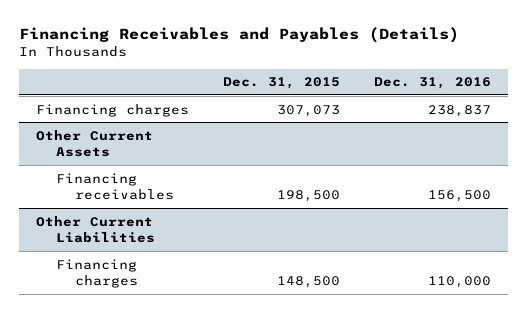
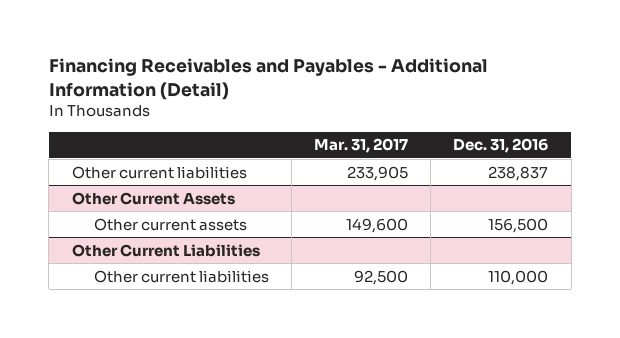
- Financing Receivables and Payables (Details)
+ Financing Receivables and Payables - Additional Information (Detail)
- | Dec. 31, 2015 | Dec. 31, 2016
+ | Mar. 31, 2017 | Dec. 31, 2016
- Financing charges | 307,073 | 238,837
+ Other current liabilities | 233,905 | 238,837
@ Other Current Assets
- Financing receivables | 198,500 | 156,500
+ Other current assets | 149,600 | 156,500
@ Other Current Liabilities
- Financing charges | 148,500 | 110,000
+ Other current liabilities | 92,500 | 110,000

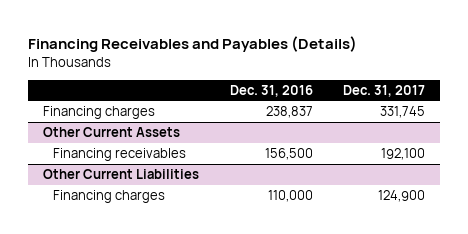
- Financing Receivables and Payables - Additional Information (Detail)
+ Financing Receivables and Payables (Details)
- | Mar. 31, 2017 | Dec. 31, 2016
+ | Dec. 31, 2016 | Dec. 31, 2017
- Other current liabilities | 233,905 | 238,837
+ Financing charges | 238,837 | 331,745
@ Other Current Assets
- Other current assets | 149,600 | 156,500
+ Financing receivables | 156,500 | 192,100
@ Other Current Liabilities
- Other current liabilities | 92,500 | 110,000
+ Financing charges | 110,000 | 124,900

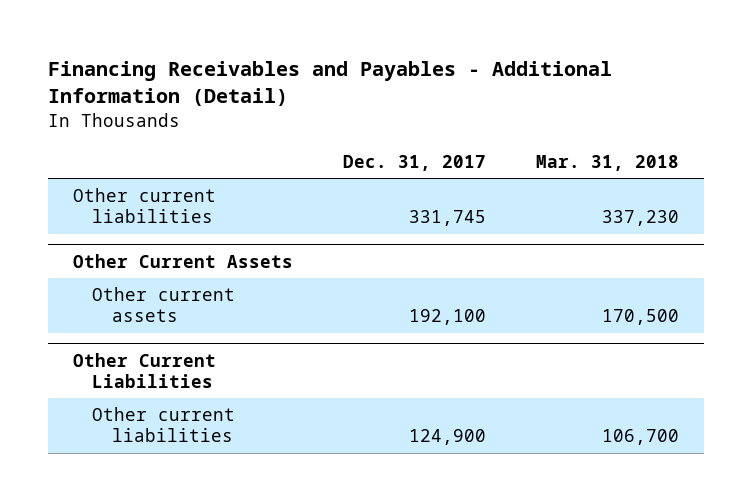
- Financing Receivables and Payables (Details)
+ Financing Receivables and Payables - Additional Information (Detail)
- | Dec. 31, 2016 | Dec. 31, 2017
+ | Dec. 31, 2017 | Mar. 31, 2018
- Financing charges | 238,837 | 331,745
+ Other current liabilities | 331,745 | 337,230
@ Other Current Assets
- Financing receivables | 156,500 | 192,100
+ Other current assets | 192,100 | 170,500
@ Other Current Liabilities
- Financing charges | 110,000 | 124,900
+ Other current liabilities | 124,900 | 106,700

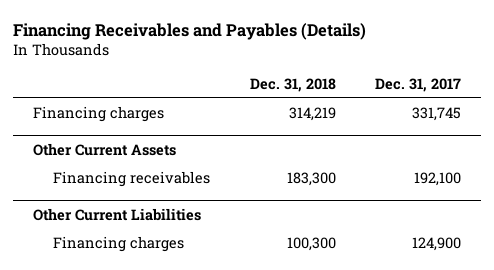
- Financing Receivables and Payables - Additional Information (Detail)
+ Financing Receivables and Payables (Details)
- | Dec. 31, 2017 | Mar. 31, 2018
+ | Dec. 31, 2018 | Dec. 31, 2017
- Other current liabilities | 331,745 | 337,230
+ Financing charges | 314,219 | 331,745
@ Other Current Assets
- Other current assets | 192,100 | 170,500
+ Financing receivables | 183,300 | 192,100
@ Other Current Liabilities
- Other current liabilities | 124,900 | 106,700
+ Financing charges | 100,300 | 124,900

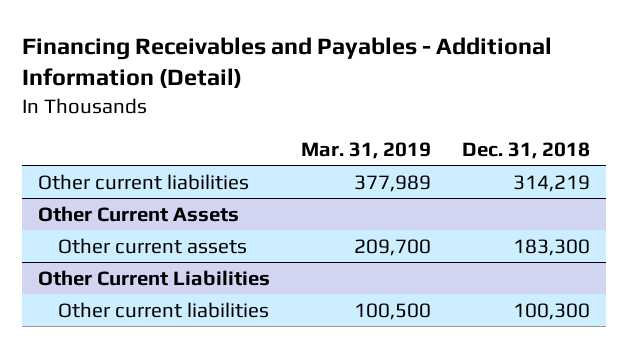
- Financing Receivables and Payables (Details)
+ Financing Receivables and Payables - Additional Information (Detail)
- | Dec. 31, 2018 | Dec. 31, 2017
+ | Mar. 31, 2019 | Dec. 31, 2018
- Financing charges | 314,219 | 331,745
+ Other current liabilities | 377,989 | 314,219
@ Other Current Assets
- Financing receivables | 183,300 | 192,100
+ Other current assets | 209,700 | 183,300
@ Other Current Liabilities
- Financing charges | 100,300 | 124,900
+ Other current liabilities | 100,500 | 100,300

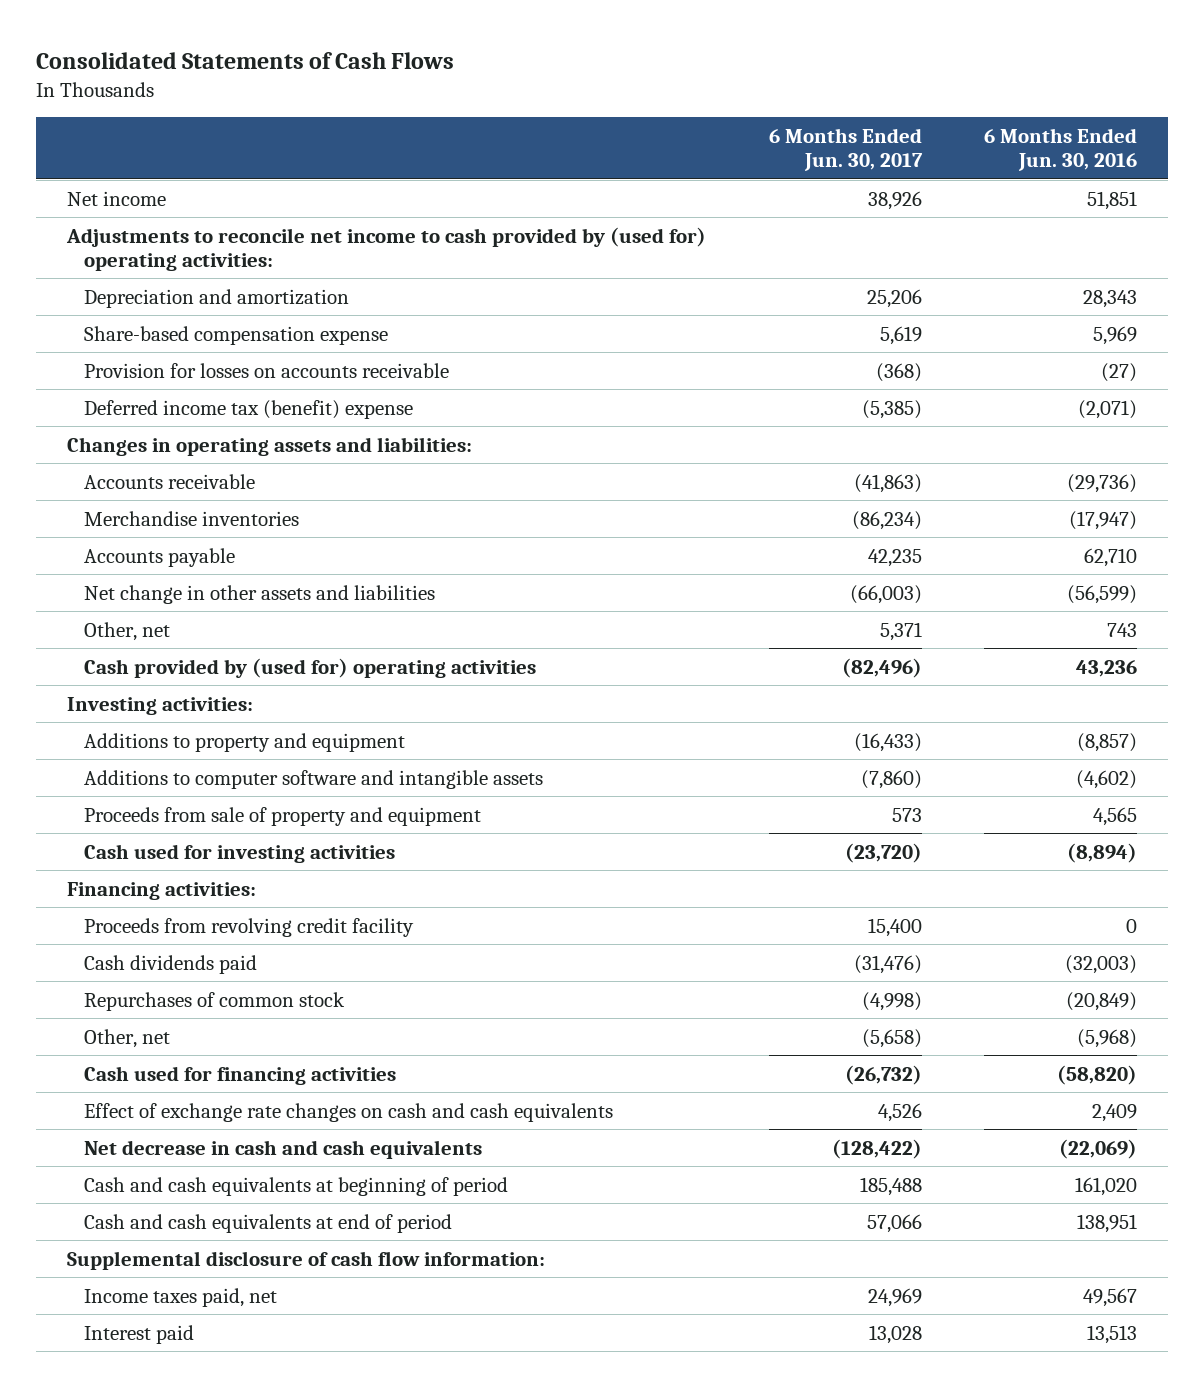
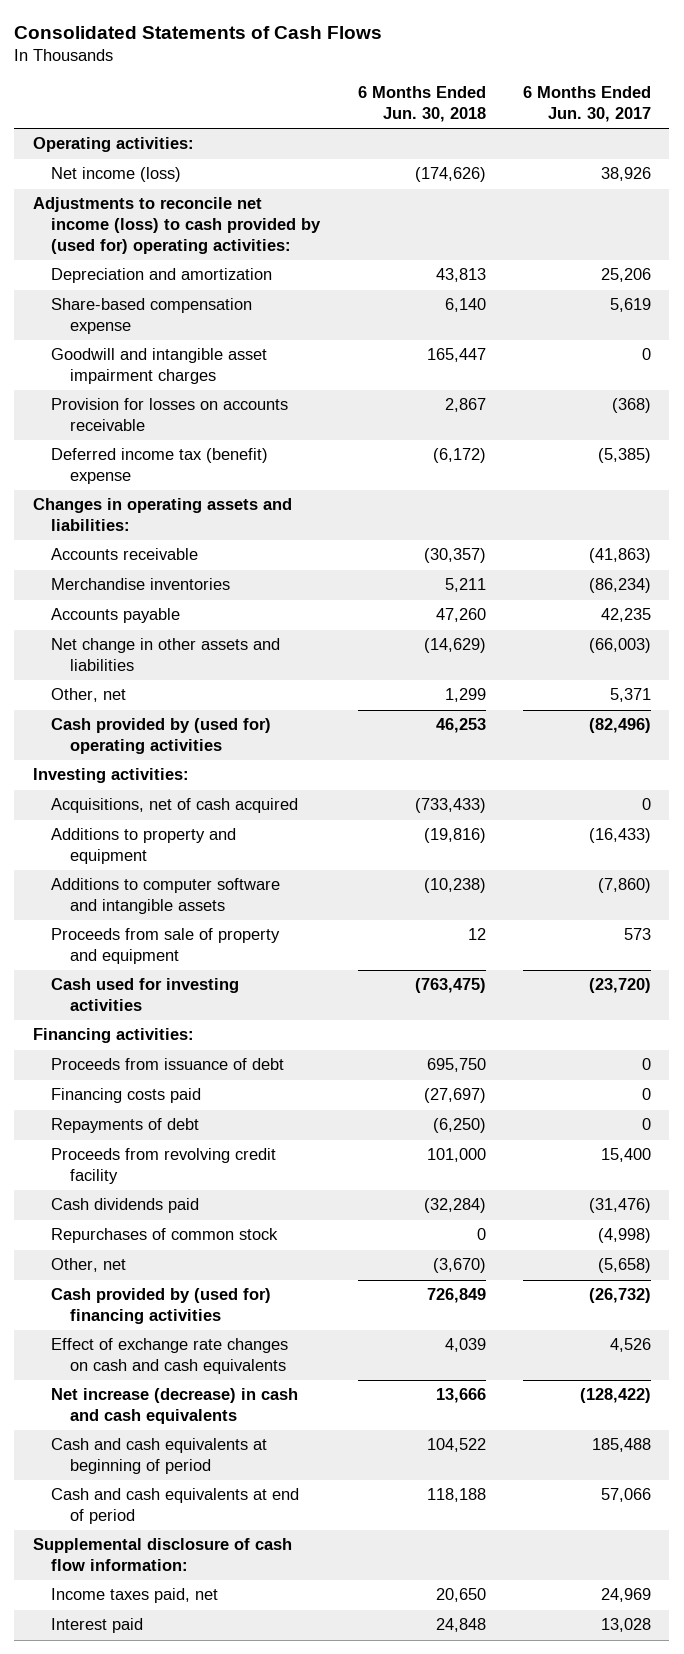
- | 6 Months Ended Jun. 30, 2017 | 6 Months Ended Jun. 30, 2016
+ | 6 Months Ended Jun. 30, 2018 | 6 Months Ended Jun. 30, 2017
- Net income | 38,926 | 51,851
- Adjustments to reconcile net income to cash provided by (used for) operating activities:
+ Operating activities:
+ Net income (loss) | (174,626) | 38,926
+ Adjustments to reconcile net income (loss) to cash provided by (used for) operating activities:
+ Goodwill and intangible asset impairment charges | 165,447 | 0
+ Acquisitions, net of cash acquired | (733,433) | 0
+ Proceeds from issuance of debt | 695,750 | 0
+ Financing costs paid | (27,697) | 0
+ Repayments of debt | (6,250) | 0
- Cash used for financing activities | (26,732) | (58,820)
+ Cash provided by (used for) financing activities | 726,849 | (26,732)
- Net decrease in cash and cash equivalents | (128,422) | (22,069)
+ Net increase (decrease) in cash and cash equivalents | 13,666 | (128,422)

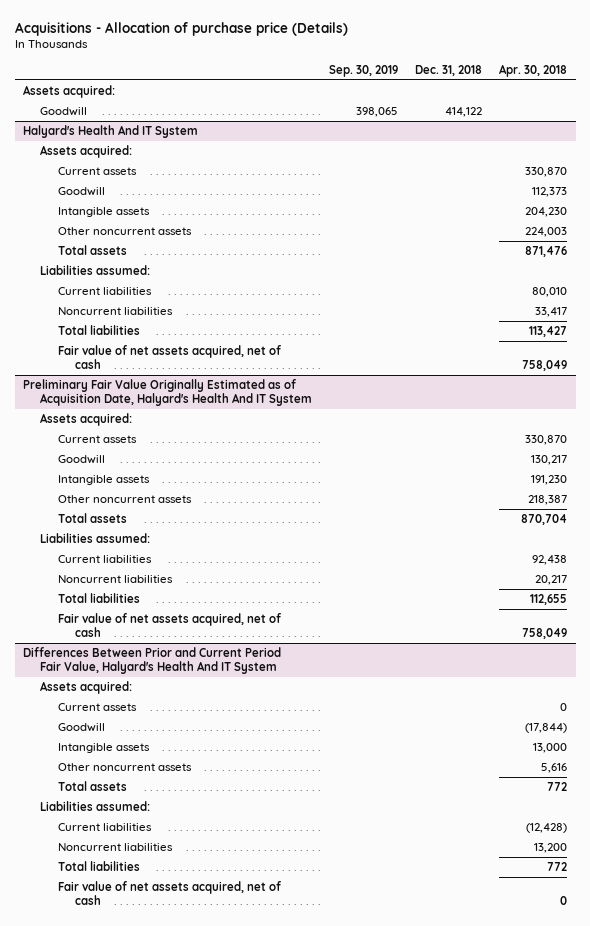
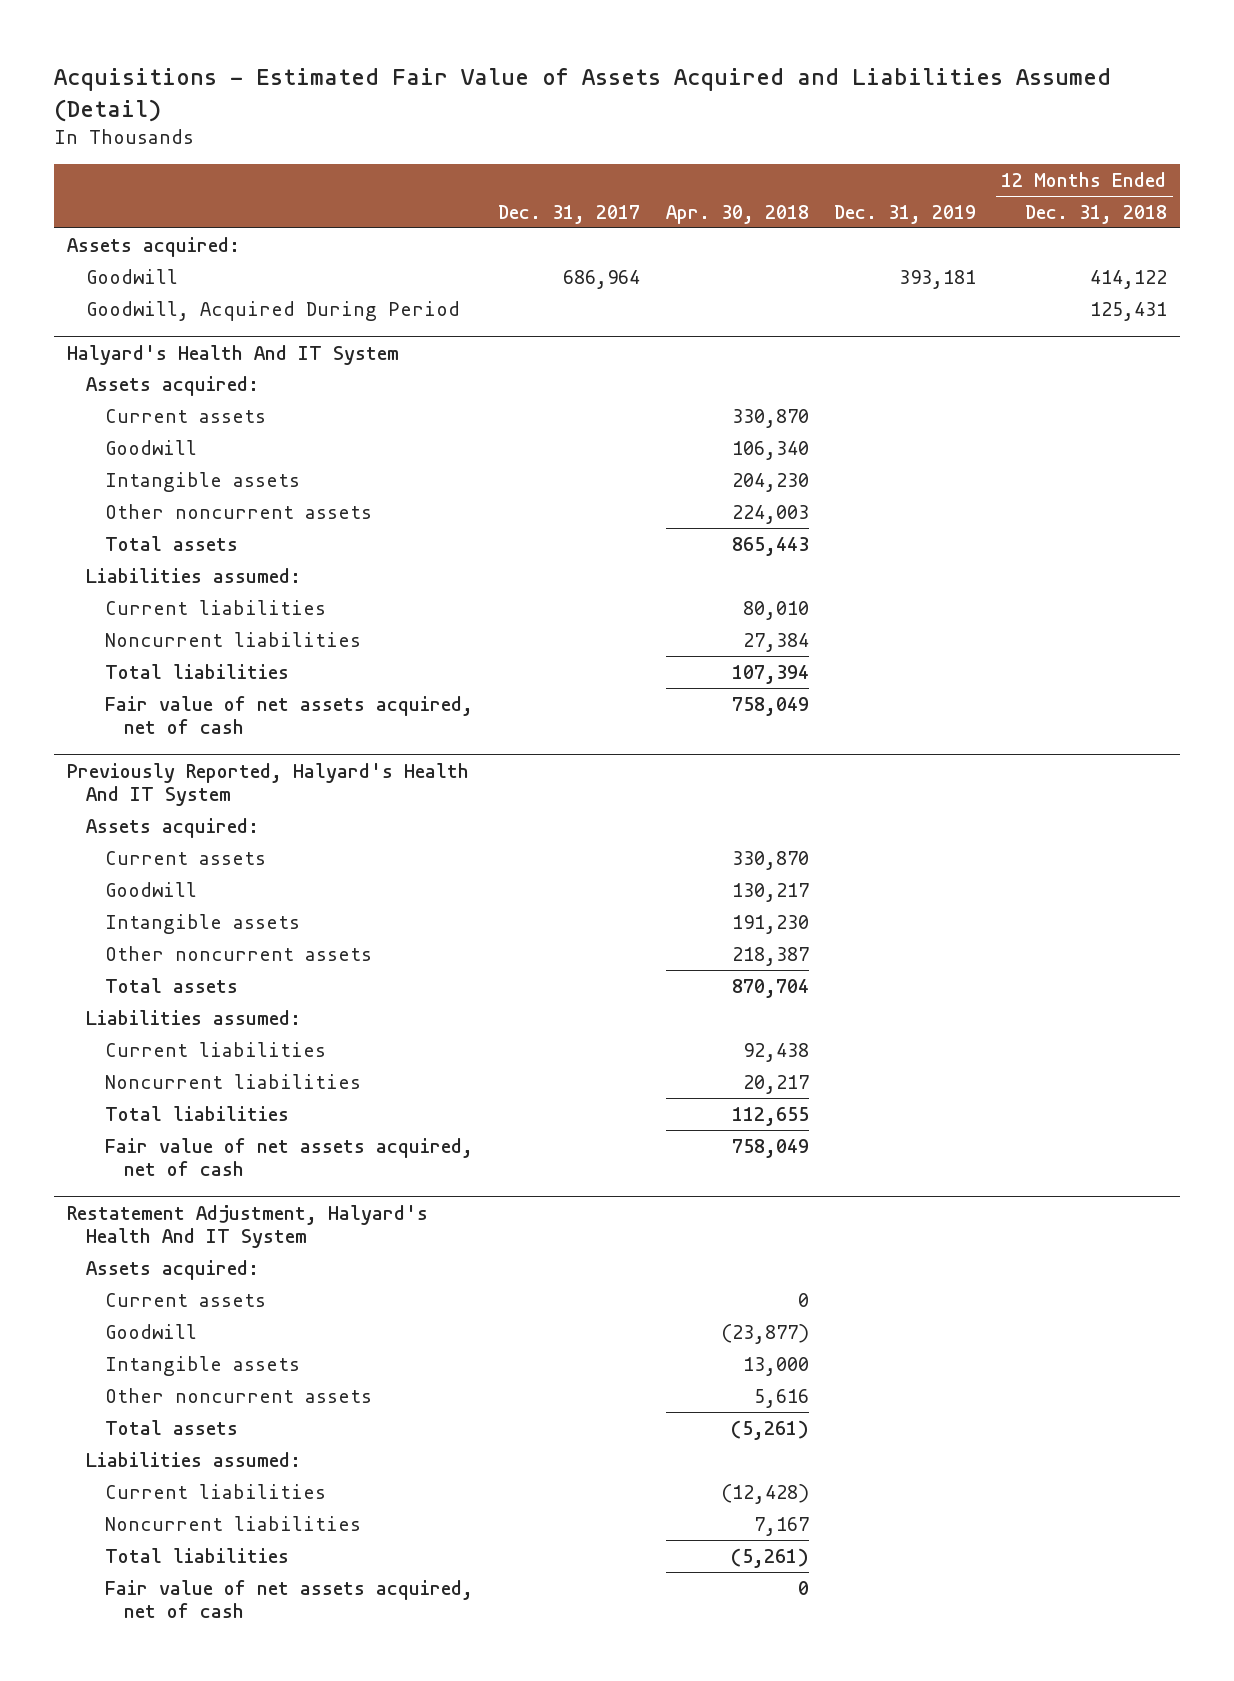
- Acquisitions - Allocation of purchase price (Details)
+ Acquisitions - Estimated Fair Value of Assets Acquired and Liabilities Assumed (Detail)
- | Sep. 30, 2019 | Dec. 31, 2018 | Apr. 30, 2018
+ | Dec. 31, 2017 | Apr. 30, 2018 | Dec. 31, 2019 | 12 Months Ended Dec. 31, 2018
+ Goodwill, Acquired During Period | | | | 125,431
@ Halyard's Health And IT System
- Goodwill | | | 112,373
+ Goodwill | | 106,340 | |
- Total assets | | | 871,476
+ Total assets | | 865,443 | |
- Noncurrent liabilities | | | 33,417
- Total liabilities | | | 113,427
+ Noncurrent liabilities | | 27,384 | |
+ Total liabilities | | 107,394 | |
- Preliminary Fair Value Originally Estimated as of Acquisition Date, Halyard's Health And IT System
+ Previously Reported, Halyard's Health And IT System
- Differences Between Prior and Current Period Fair Value, Halyard's Health And IT System
+ Restatement Adjustment, Halyard's Health And IT System
- Goodwill | | | (17,844)
+ Goodwill | | (23,877) | |
- Total assets | | | 772
+ Total assets | | (5,261) | |
- Noncurrent liabilities | | | 13,200
- Total liabilities | | | 772
+ Noncurrent liabilities | | 7,167 | |
+ Total liabilities | | (5,261) | |

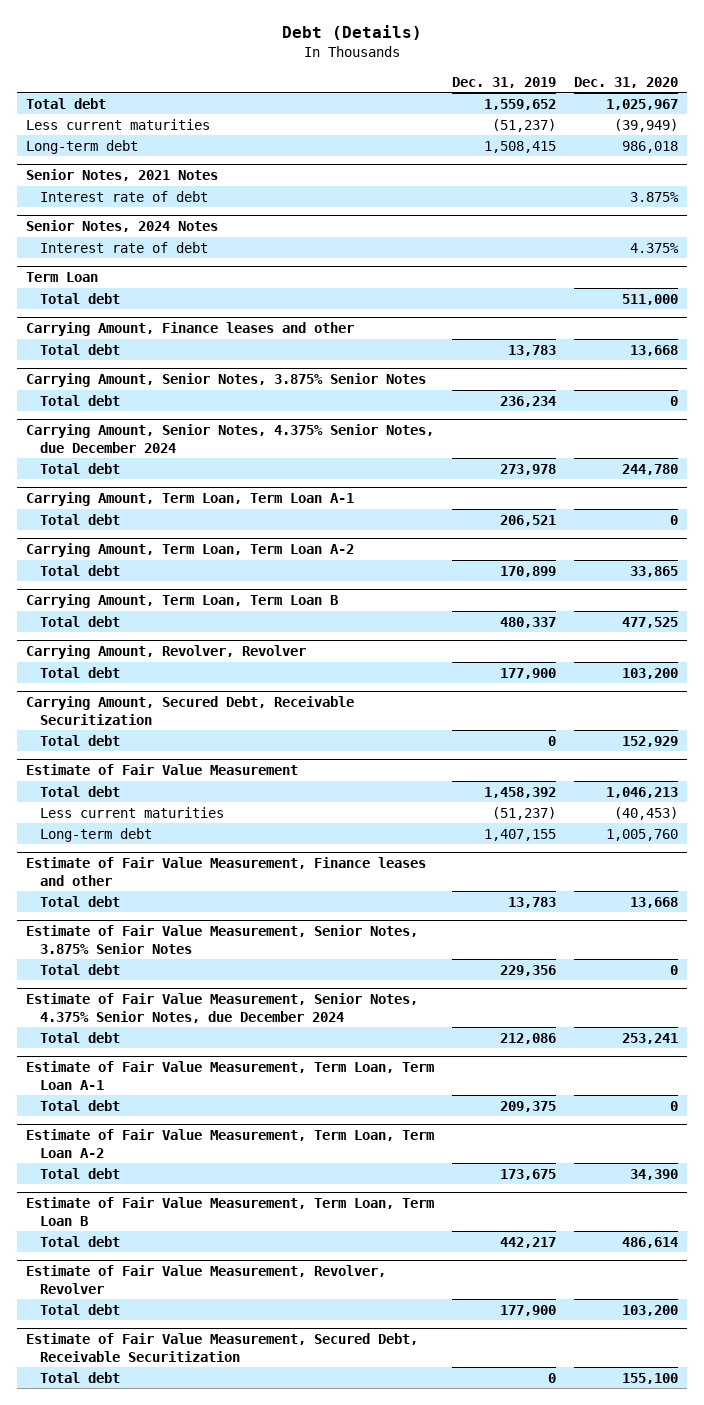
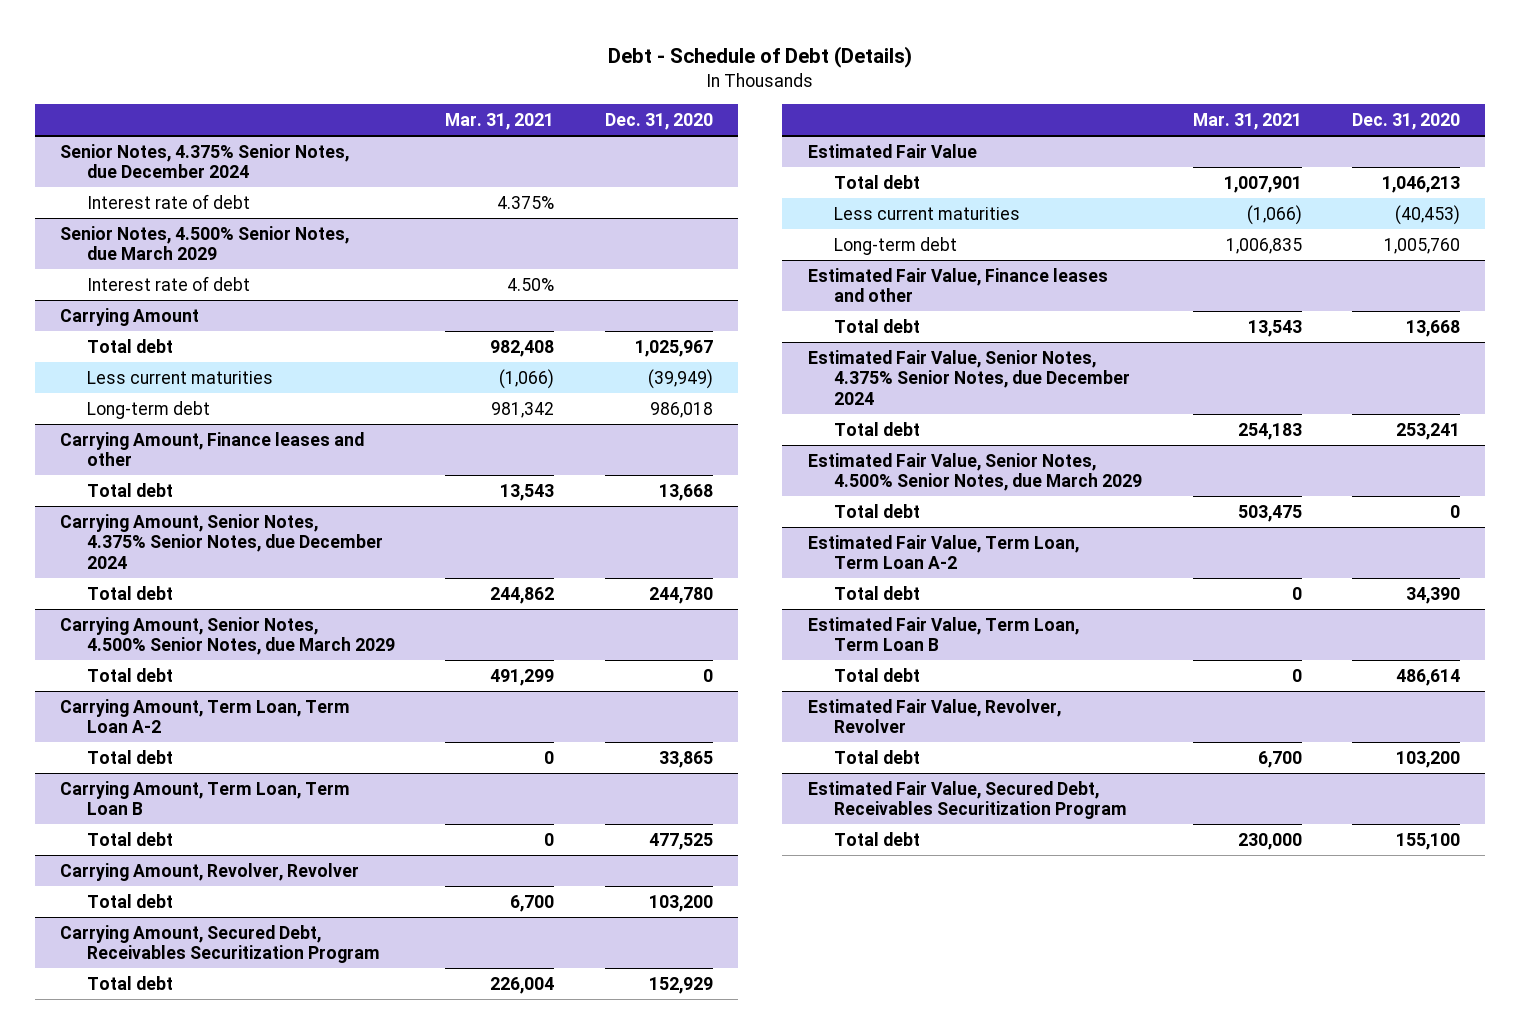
- Debt (Details)
+ Debt - Schedule of Debt (Details)
- | Dec. 31, 2019 | Dec. 31, 2020
+ | Mar. 31, 2021 | Dec. 31, 2020
+ Senior Notes, 4.375% Senior Notes, due December 2024
+ Interest rate of debt | 4.375% |
+ Senior Notes, 4.500% Senior Notes, due March 2029
+ Interest rate of debt | 4.50% |
+ Carrying Amount
- Senior Notes, 2021 Notes
- Interest rate of debt | | 3.875%
- Senior Notes, 2024 Notes
- Interest rate of debt | | 4.375%
- Term Loan
- Total debt | | 511,000
- Carrying Amount, Senior Notes, 3.875% Senior Notes
- Total debt | 236,234 | 0
- Carrying Amount, Term Loan, Term Loan A-1
+ Carrying Amount, Senior Notes, 4.500% Senior Notes, due March 2029
- Carrying Amount, Secured Debt, Receivable Securitization
+ Carrying Amount, Secured Debt, Receivables Securitization Program
- Estimate of Fair Value Measurement
+ Estimated Fair Value
- Estimate of Fair Value Measurement, Finance leases and other
+ Estimated Fair Value, Finance leases and other
- Estimate of Fair Value Measurement, Senior Notes, 3.875% Senior Notes
- Total debt | 229,356 | 0
- Estimate of Fair Value Measurement, Senior Notes, 4.375% Senior Notes, due December 2024
+ Estimated Fair Value, Senior Notes, 4.375% Senior Notes, due December 2024
- Estimate of Fair Value Measurement, Term Loan, Term Loan A-1
+ Estimated Fair Value, Senior Notes, 4.500% Senior Notes, due March 2029
- Estimate of Fair Value Measurement, Term Loan, Term Loan A-2
+ Estimated Fair Value, Term Loan, Term Loan A-2
- Estimate of Fair Value Measurement, Term Loan, Term Loan B
+ Estimated Fair Value, Term Loan, Term Loan B
- Estimate of Fair Value Measurement, Revolver, Revolver
+ Estimated Fair Value, Revolver, Revolver
- Estimate of Fair Value Measurement, Secured Debt, Receivable Securitization
+ Estimated Fair Value, Secured Debt, Receivables Securitization Program

